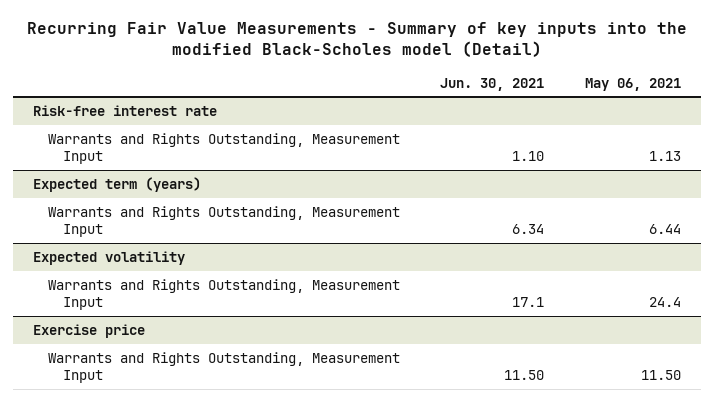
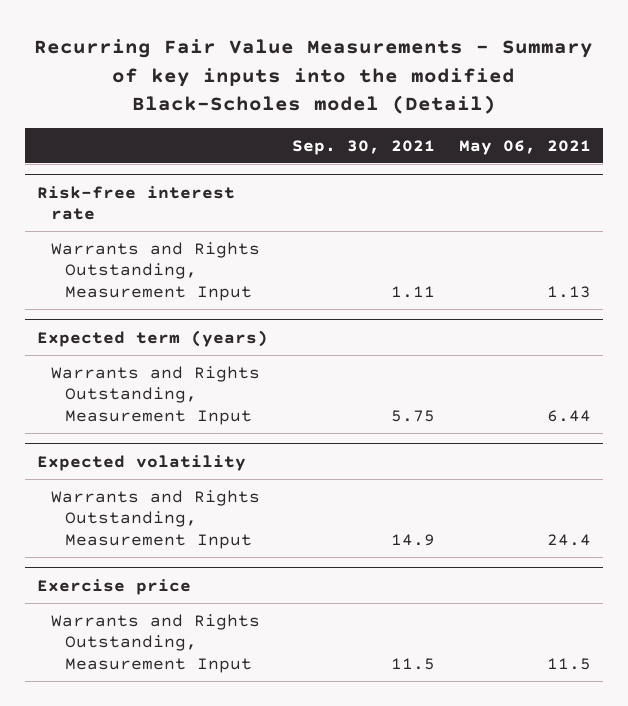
- | Jun. 30, 2021 | May 06, 2021
+ | Sep. 30, 2021 | May 06, 2021
@ Exercise price
- Warrants and Rights Outstanding, Measurement Input | 11.50 | 11.50
+ Warrants and Rights Outstanding, Measurement Input | 11.5 | 11.5

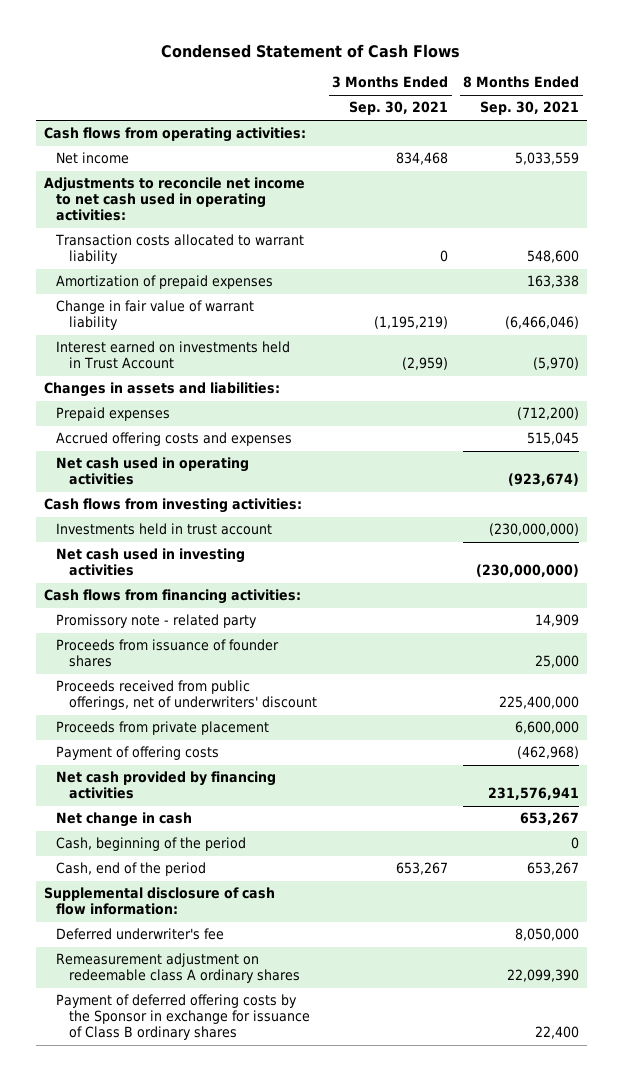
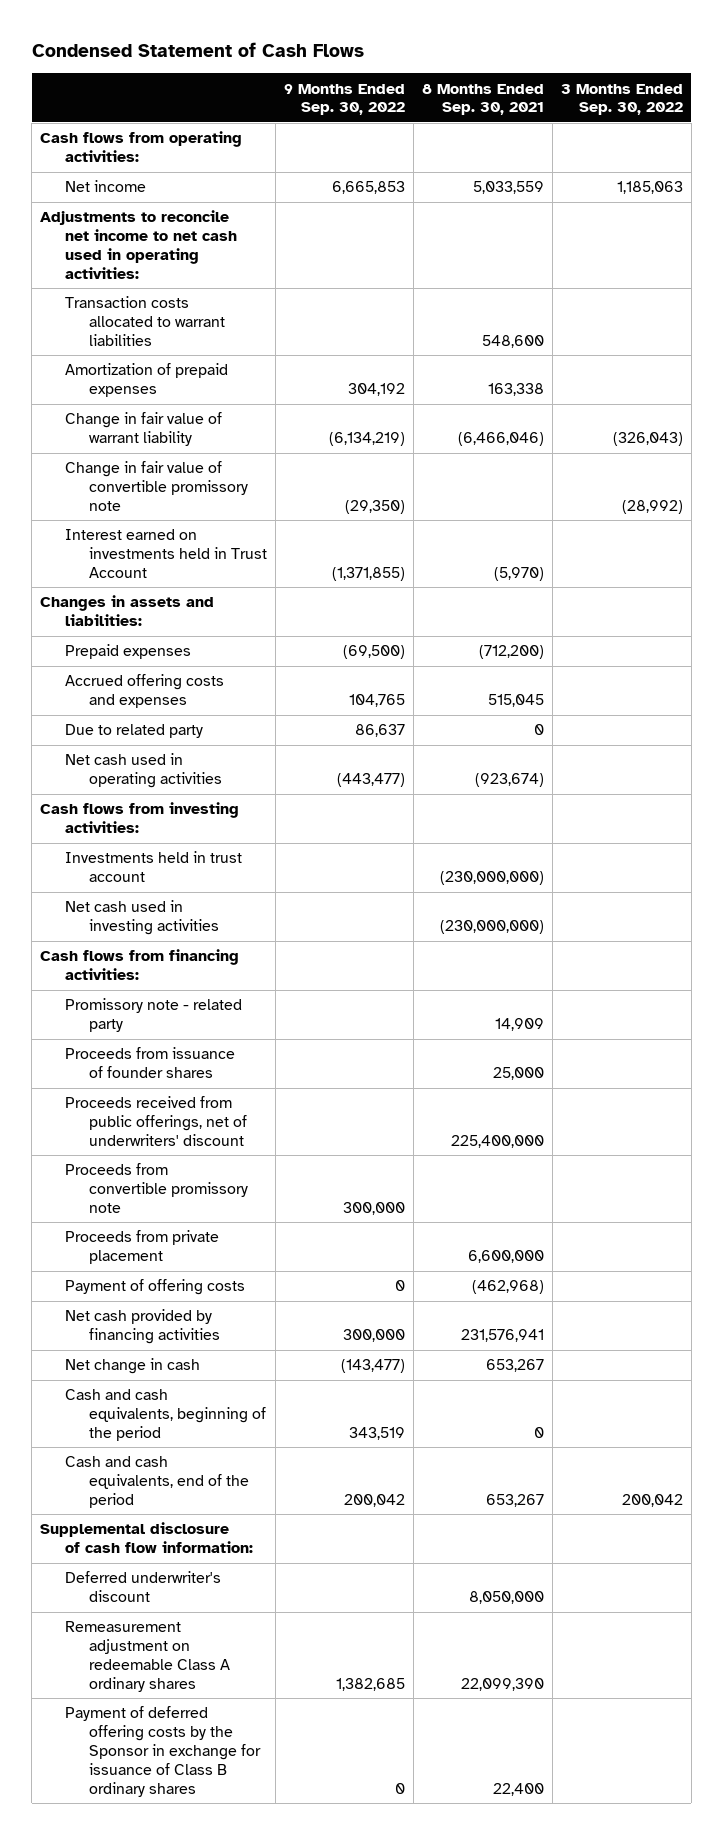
- | 3 Months Ended Sep. 30, 2021 | 8 Months Ended Sep. 30, 2021
+ | 9 Months Ended Sep. 30, 2022 | 8 Months Ended Sep. 30, 2021 | 3 Months Ended Sep. 30, 2022
- Transaction costs allocated to warrant liability | 0 | 548,600
+ Transaction costs allocated to warrant liabilities | | 548,600 |
+ Change in fair value of convertible promissory note | (29,350) | | (28,992)
+ Due to related party | 86,637 | 0 |
+ Proceeds from convertible promissory note | 300,000 | |
- Cash, beginning of the period | | 0
- Cash, end of the period | 653,267 | 653,267
+ Cash and cash equivalents, beginning of the period | 343,519 | 0 |
+ Cash and cash equivalents, end of the period | 200,042 | 653,267 | 200,042
- Deferred underwriter's fee | | 8,050,000
- Remeasurement adjustment on redeemable class A ordinary shares | | 22,099,390
+ Deferred underwriter's discount | | 8,050,000 |
+ Remeasurement adjustment on redeemable Class A ordinary shares | 1,382,685 | 22,099,390 |

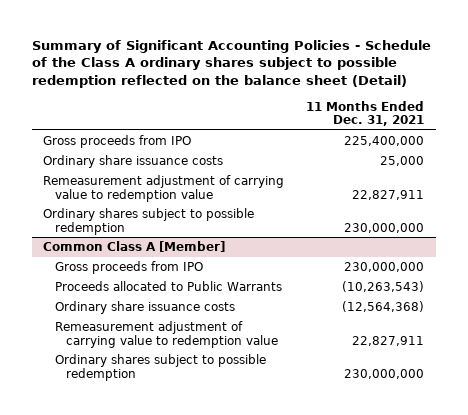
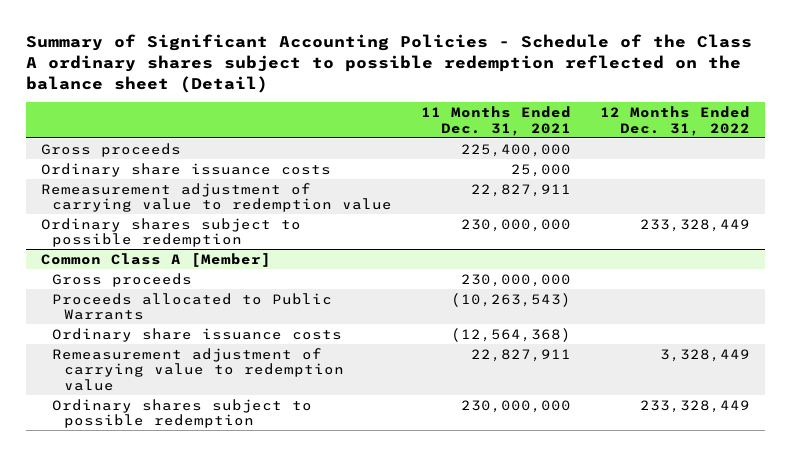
- | 11 Months Ended Dec. 31, 2021
+ | 11 Months Ended Dec. 31, 2021 | 12 Months Ended Dec. 31, 2022
- Gross proceeds from IPO | 225,400,000
+ Gross proceeds | 225,400,000 |
@ Common Class A [Member]
- Gross proceeds from IPO | 230,000,000
+ Gross proceeds | 230,000,000 |

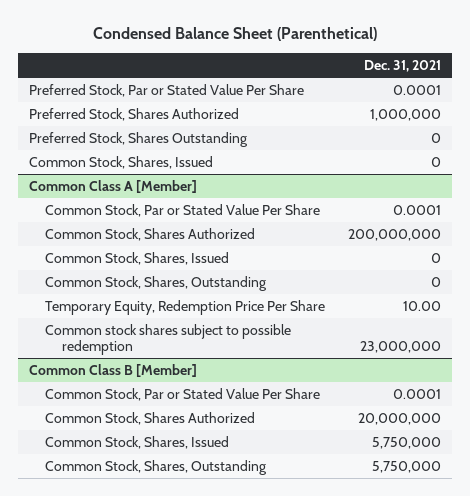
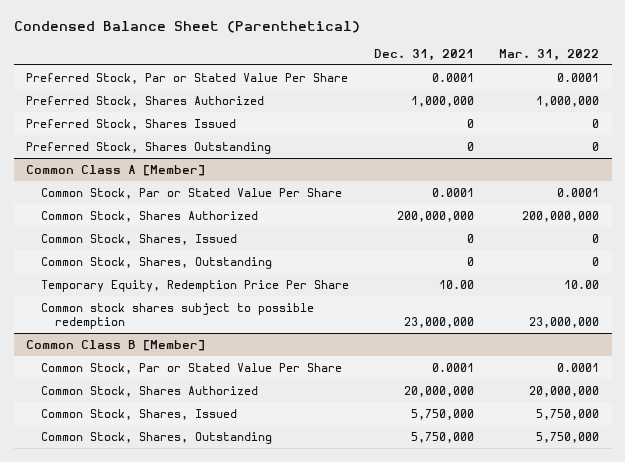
- | Dec. 31, 2021
+ | Dec. 31, 2021 | Mar. 31, 2022
+ Preferred Stock, Shares Issued | 0 | 0
- Common Stock, Shares, Issued | 0

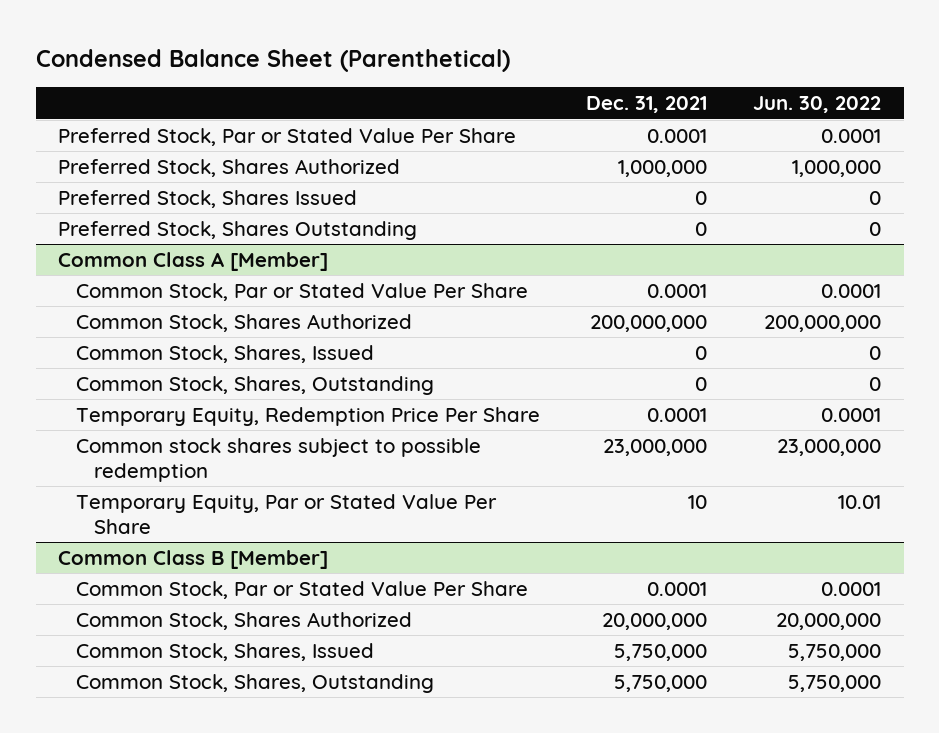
- | Dec. 31, 2021 | Mar. 31, 2022
+ | Dec. 31, 2021 | Jun. 30, 2022
@ Common Class A [Member]
- Temporary Equity, Redemption Price Per Share | 10.00 | 10.00
+ Temporary Equity, Redemption Price Per Share | 0.0001 | 0.0001
+ Temporary Equity, Par or Stated Value Per Share | 10 | 10.01

